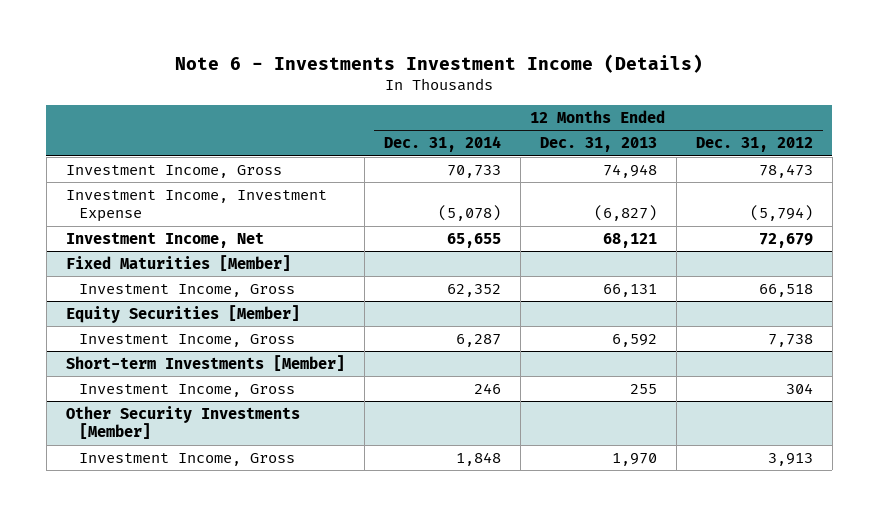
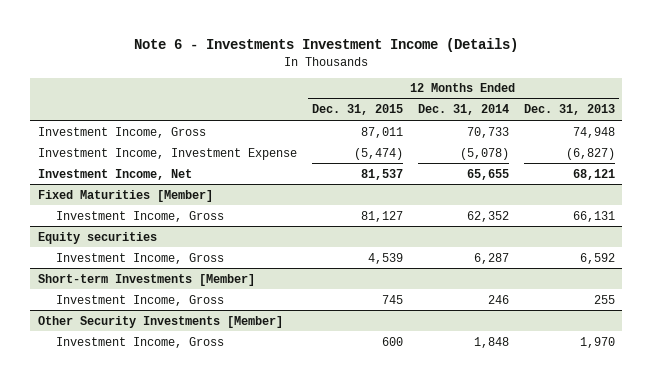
- | 12 Months Ended Dec. 31, 2014 | 12 Months Ended Dec. 31, 2013 | 12 Months Ended Dec. 31, 2012
+ | 12 Months Ended Dec. 31, 2015 | 12 Months Ended Dec. 31, 2014 | 12 Months Ended Dec. 31, 2013
- Equity Securities [Member]
+ Equity securities

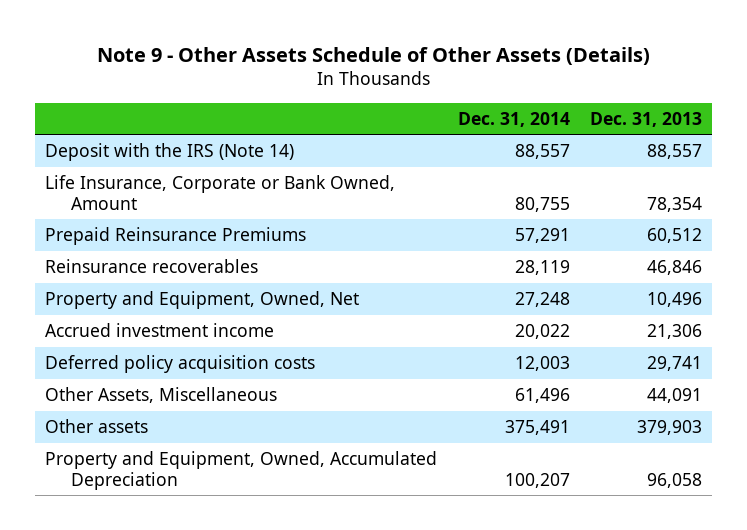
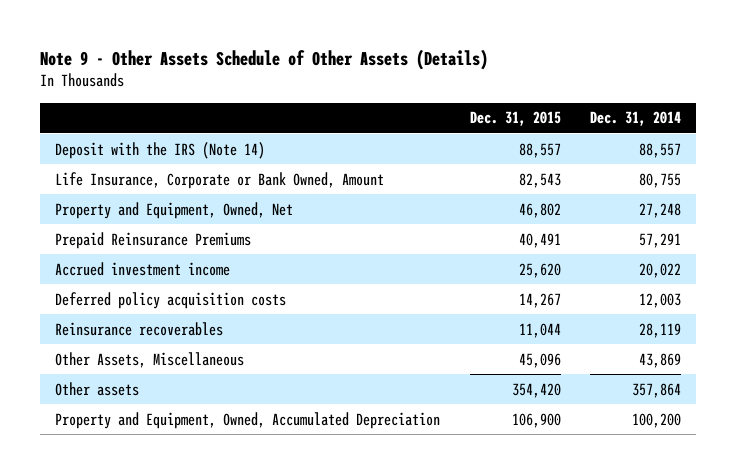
- | Dec. 31, 2014 | Dec. 31, 2013
+ | Dec. 31, 2015 | Dec. 31, 2014
moved down: Prepaid Reinsurance Premiums | 40,491 | 57,291
- Other Assets, Miscellaneous | 61,496 | 44,091
- Other assets | 375,491 | 379,903
- Property and Equipment, Owned, Accumulated Depreciation | 100,207 | 96,058
moved down: Reinsurance recoverables | 11,044 | 28,119
+ Other Assets, Miscellaneous | 45,096 | 43,869
+ Other assets | 354,420 | 357,864
+ Property and Equipment, Owned, Accumulated Depreciation | 106,900 | 100,200

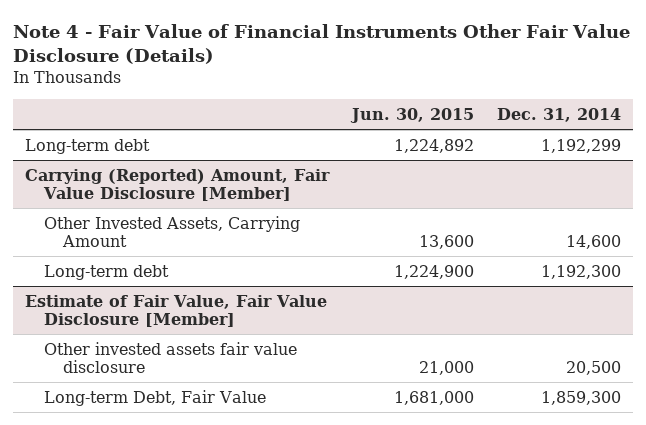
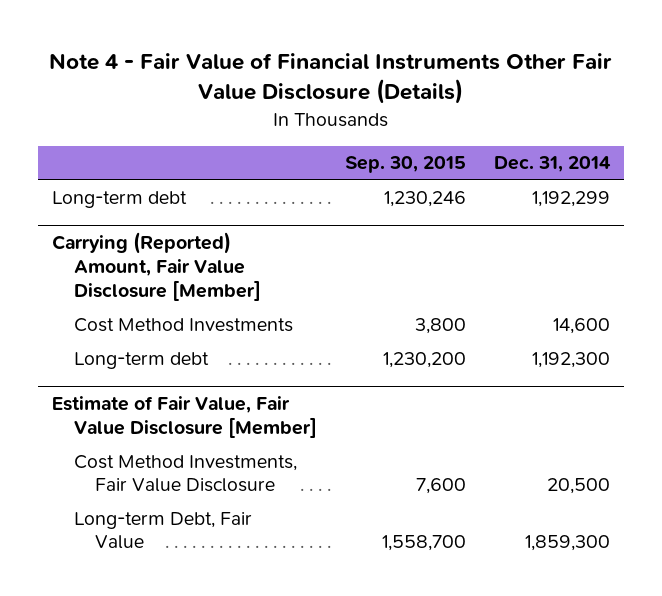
- | Jun. 30, 2015 | Dec. 31, 2014
+ | Sep. 30, 2015 | Dec. 31, 2014
@ Carrying (Reported) Amount, Fair Value Disclosure [Member]
- Other Invested Assets, Carrying Amount | 13,600 | 14,600
+ Cost Method Investments | 3,800 | 14,600
@ Estimate of Fair Value, Fair Value Disclosure [Member]
- Other invested assets fair value disclosure | 21,000 | 20,500
+ Cost Method Investments, Fair Value Disclosure | 7,600 | 20,500

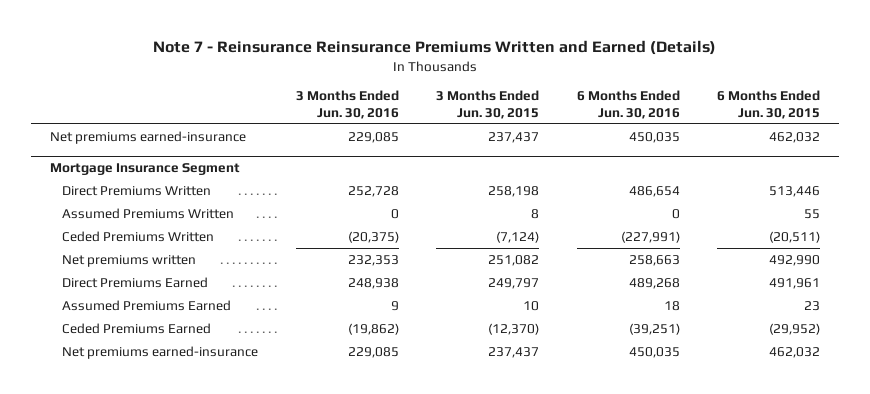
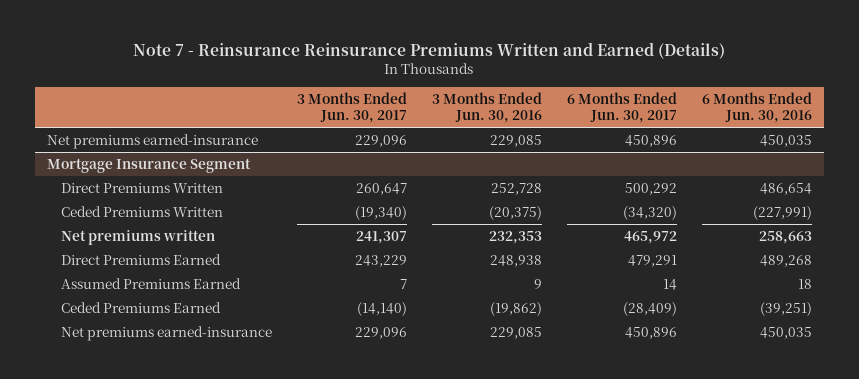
- | 3 Months Ended Jun. 30, 2016 | 3 Months Ended Jun. 30, 2015 | 6 Months Ended Jun. 30, 2016 | 6 Months Ended Jun. 30, 2015
+ | 3 Months Ended Jun. 30, 2017 | 3 Months Ended Jun. 30, 2016 | 6 Months Ended Jun. 30, 2017 | 6 Months Ended Jun. 30, 2016
@ Mortgage Insurance Segment
- Assumed Premiums Written | 0 | 8 | 0 | 55

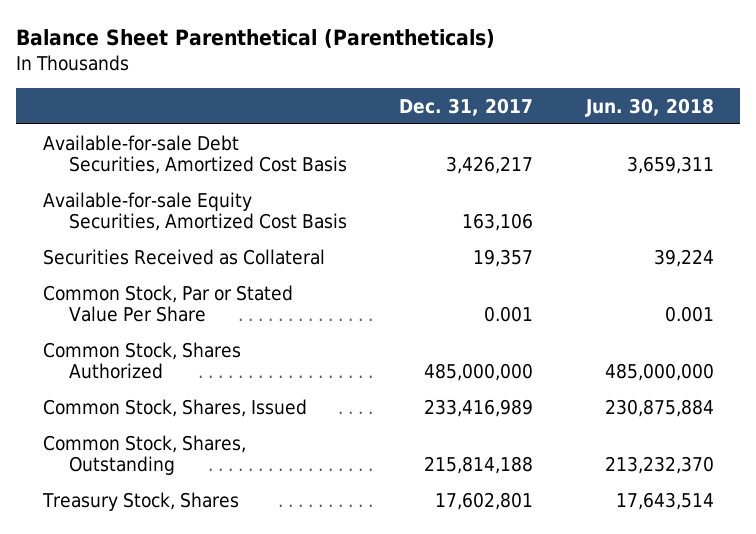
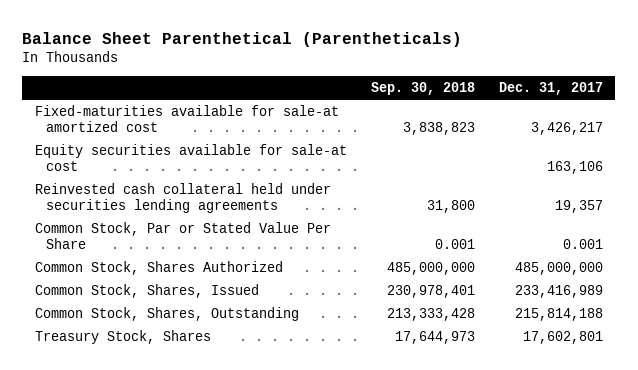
- | Dec. 31, 2017 | Jun. 30, 2018
+ | Sep. 30, 2018 | Dec. 31, 2017
- Available-for-sale Debt Securities, Amortized Cost Basis | 3,426,217 | 3,659,311
- Available-for-sale Equity Securities, Amortized Cost Basis | 163,106 |
- Securities Received as Collateral | 19,357 | 39,224
+ Fixed-maturities available for sale-at amortized cost | 3,838,823 | 3,426,217
+ Equity securities available for sale-at cost | | 163,106
+ Reinvested cash collateral held under securities lending agreements | 31,800 | 19,357

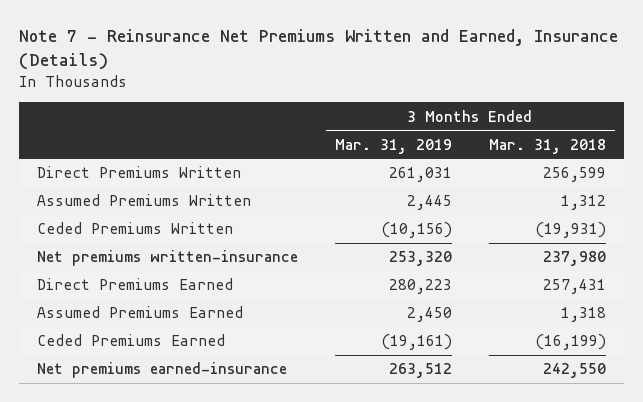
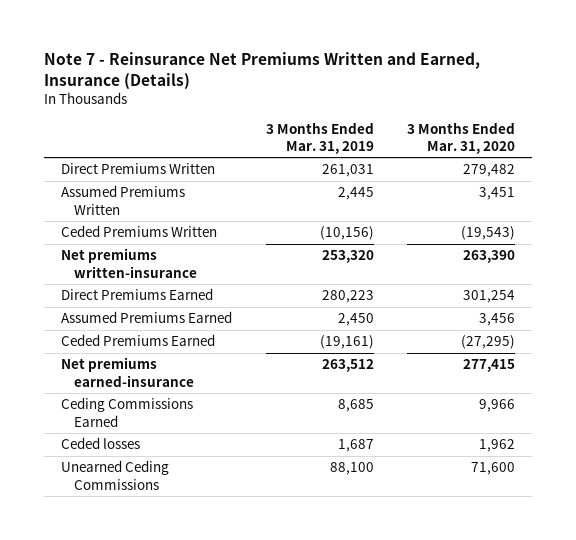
- | 3 Months Ended Mar. 31, 2019 | 3 Months Ended Mar. 31, 2018
+ | 3 Months Ended Mar. 31, 2019 | 3 Months Ended Mar. 31, 2020
+ Ceding Commissions Earned | 8,685 | 9,966
+ Ceded losses | 1,687 | 1,962
+ Unearned Ceding Commissions | 88,100 | 71,600

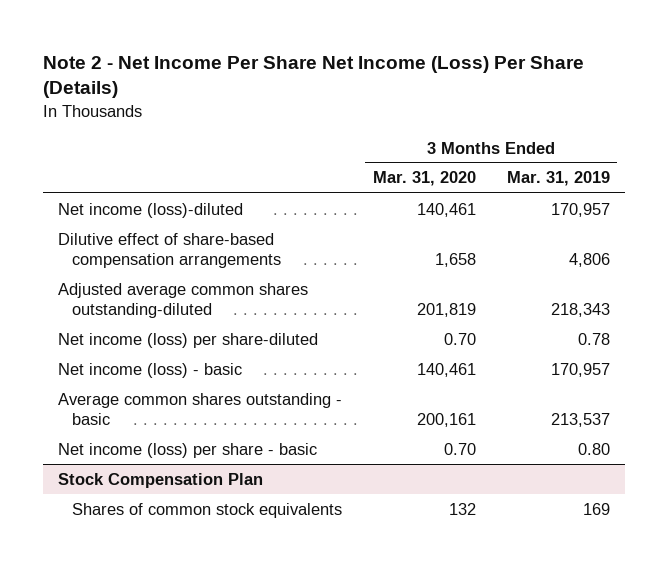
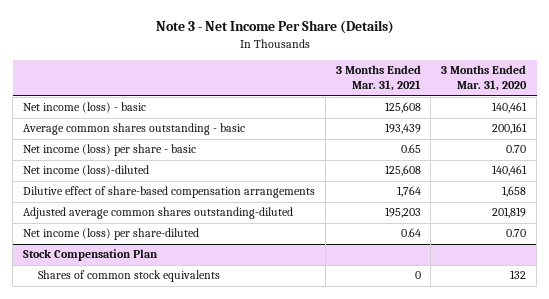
- Note 2 - Net Income Per Share Net Income (Loss) Per Share (Details)
+ Note 3 - Net Income Per Share (Details)
- | 3 Months Ended Mar. 31, 2020 | 3 Months Ended Mar. 31, 2019
+ | 3 Months Ended Mar. 31, 2021 | 3 Months Ended Mar. 31, 2020
moved up: Net income (loss) - basic | 125,608 | 140,461
moved up: Average common shares outstanding - basic | 193,439 | 200,161
moved up: Net income (loss) per share - basic | 0.65 | 0.70

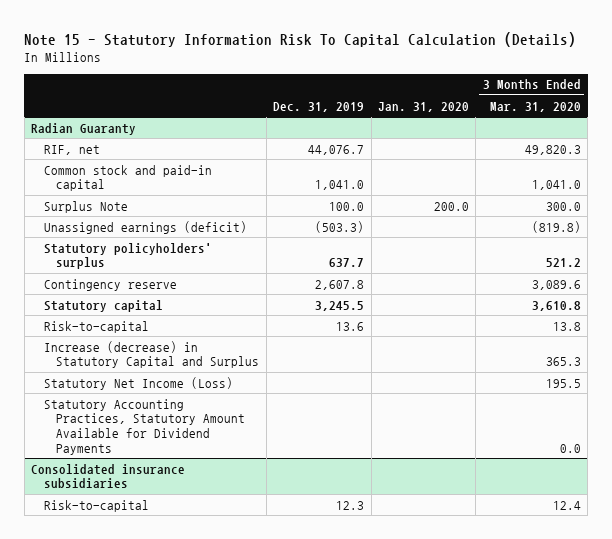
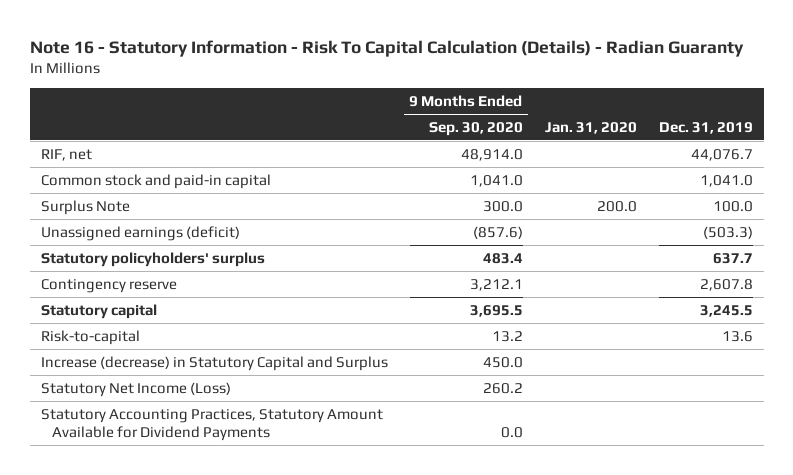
- Note 15 - Statutory Information Risk To Capital Calculation (Details)
+ Note 16 - Statutory Information - Risk To Capital Calculation (Details) - Radian Guaranty
- | Dec. 31, 2019 | Jan. 31, 2020 | 3 Months Ended Mar. 31, 2020
+ | 9 Months Ended Sep. 30, 2020 | Jan. 31, 2020 | Dec. 31, 2019
- Radian Guaranty
- Consolidated insurance subsidiaries
- Risk-to-capital | 12.3 | | 12.4

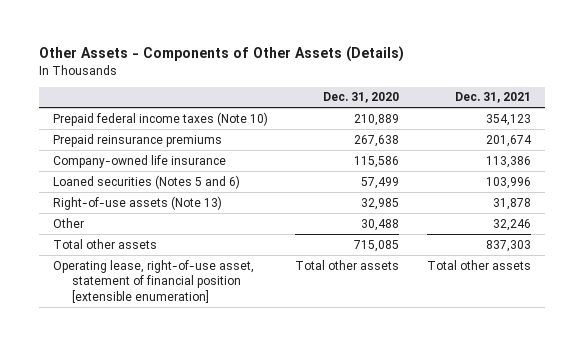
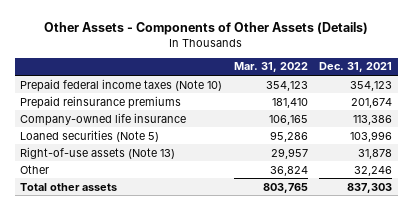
- | Dec. 31, 2020 | Dec. 31, 2021
+ | Mar. 31, 2022 | Dec. 31, 2021
- Loaned securities (Notes 5 and 6) | 57,499 | 103,996
+ Loaned securities (Note 5) | 95,286 | 103,996
- Operating lease, right-of-use asset, statement of financial position [extensible enumeration] | Total other assets | Total other assets

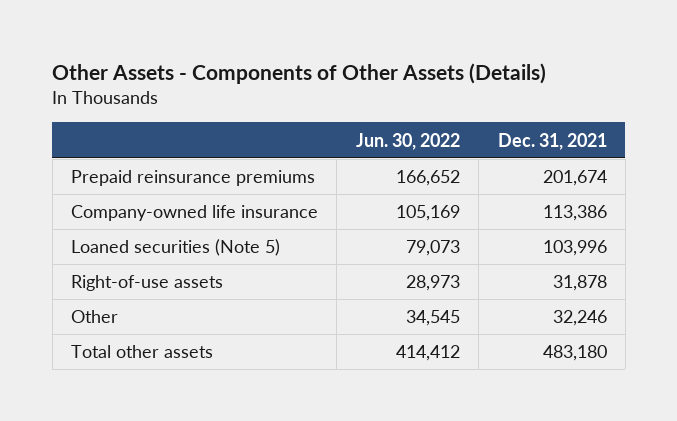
- | Mar. 31, 2022 | Dec. 31, 2021
+ | Jun. 30, 2022 | Dec. 31, 2021
- Prepaid federal income taxes (Note 10) | 354,123 | 354,123
- Right-of-use assets (Note 13) | 29,957 | 31,878
+ Right-of-use assets | 28,973 | 31,878
- Total other assets | 803,765 | 837,303
+ Total other assets | 414,412 | 483,180

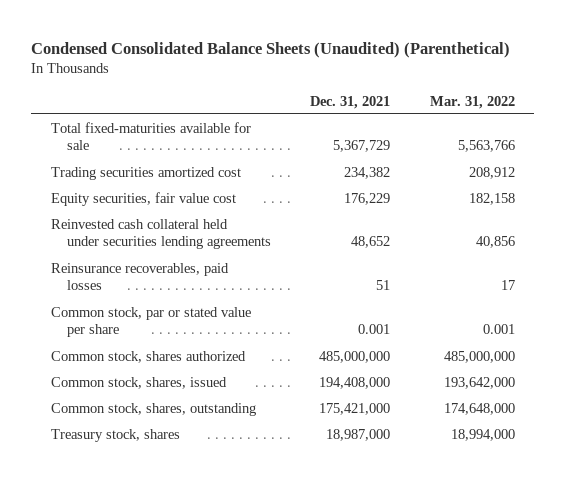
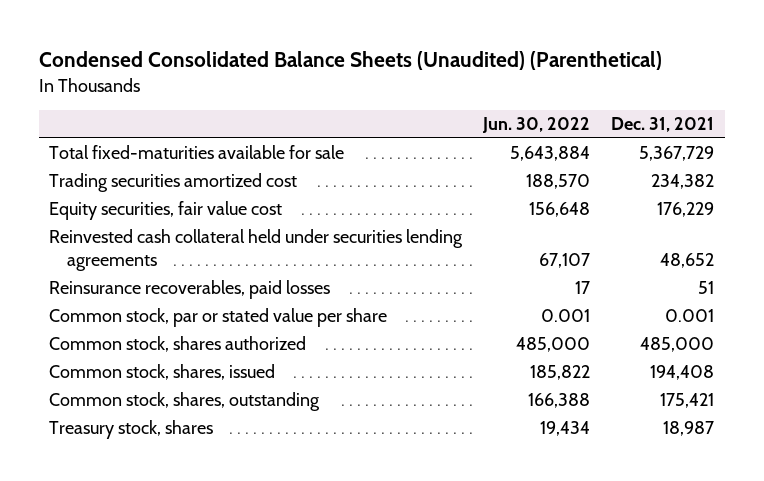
- | Dec. 31, 2021 | Mar. 31, 2022
+ | Jun. 30, 2022 | Dec. 31, 2021
- Common stock, shares authorized | 485,000,000 | 485,000,000
- Common stock, shares, issued | 194,408,000 | 193,642,000
- Common stock, shares, outstanding | 175,421,000 | 174,648,000
- Treasury stock, shares | 18,987,000 | 18,994,000
+ Common stock, shares authorized | 485,000 | 485,000
+ Common stock, shares, issued | 185,822 | 194,408
+ Common stock, shares, outstanding | 166,388 | 175,421
+ Treasury stock, shares | 19,434 | 18,987

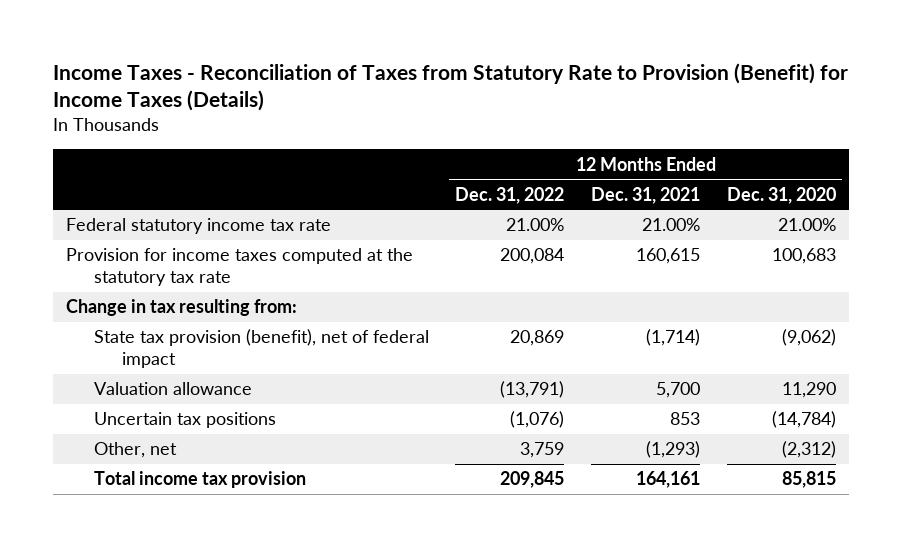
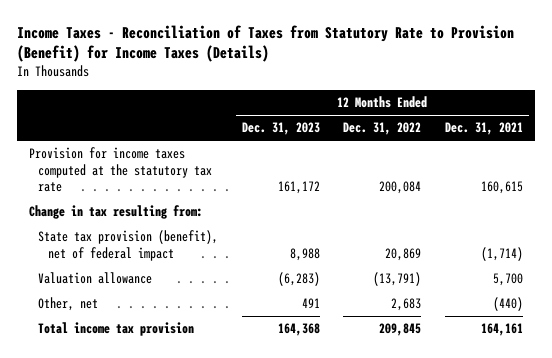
- | 12 Months Ended Dec. 31, 2022 | 12 Months Ended Dec. 31, 2021 | 12 Months Ended Dec. 31, 2020
+ | 12 Months Ended Dec. 31, 2023 | 12 Months Ended Dec. 31, 2022 | 12 Months Ended Dec. 31, 2021
- Federal statutory income tax rate | 21.00% | 21.00% | 21.00%
- Uncertain tax positions | (1,076) | 853 | (14,784)
- Other, net | 3,759 | (1,293) | (2,312)
+ Other, net | 491 | 2,683 | (440)

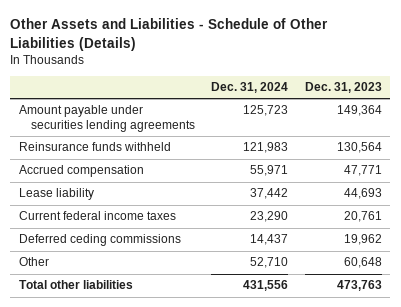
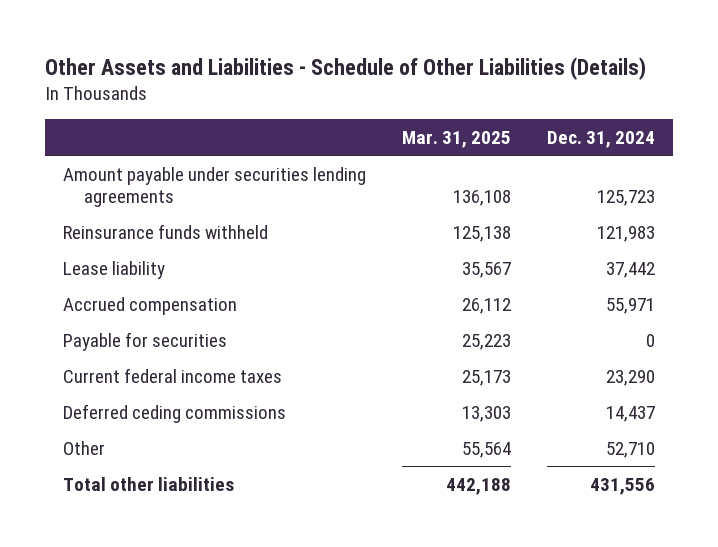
- | Dec. 31, 2024 | Dec. 31, 2023
+ | Mar. 31, 2025 | Dec. 31, 2024
moved down: Accrued compensation | 26,112 | 55,971
+ Payable for securities | 25,223 | 0

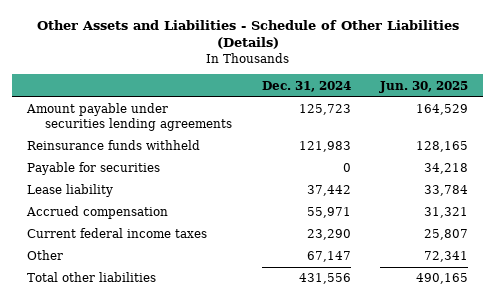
- | Mar. 31, 2025 | Dec. 31, 2024
+ | Dec. 31, 2024 | Jun. 30, 2025
moved up: Payable for securities | 0 | 34,218
- Deferred ceding commissions | 13,303 | 14,437
- Other | 55,564 | 52,710
+ Other | 67,147 | 72,341

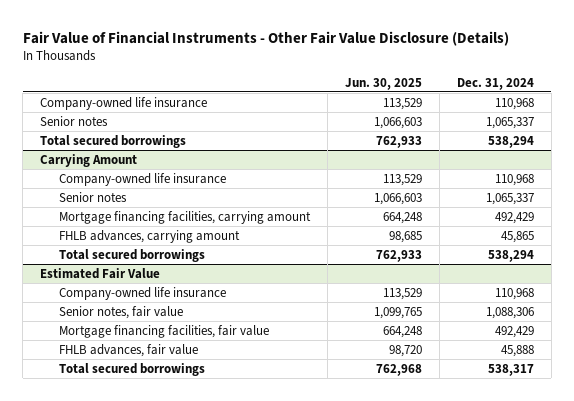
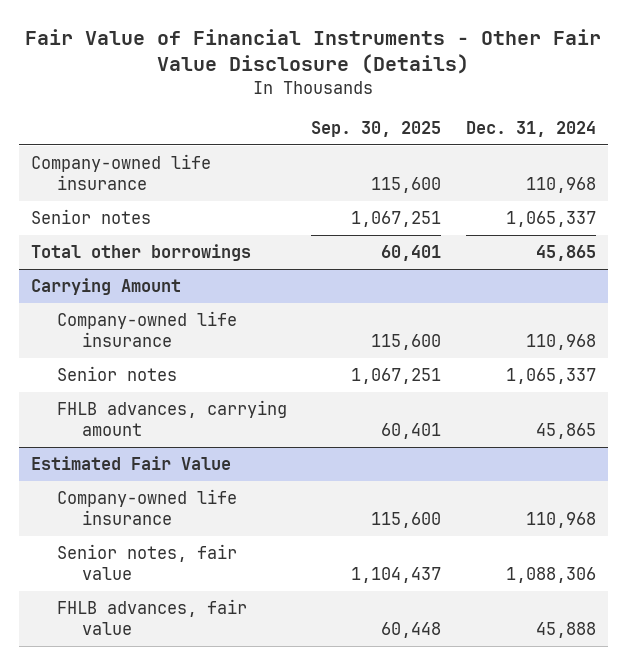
- | Jun. 30, 2025 | Dec. 31, 2024
+ | Sep. 30, 2025 | Dec. 31, 2024
- Total secured borrowings | 762,933 | 538,294
+ Total other borrowings | 60,401 | 45,865
@ Carrying Amount
- Mortgage financing facilities, carrying amount | 664,248 | 492,429
- Total secured borrowings | 762,933 | 538,294
@ Estimated Fair Value
- Mortgage financing facilities, fair value | 664,248 | 492,429
- Total secured borrowings | 762,968 | 538,317

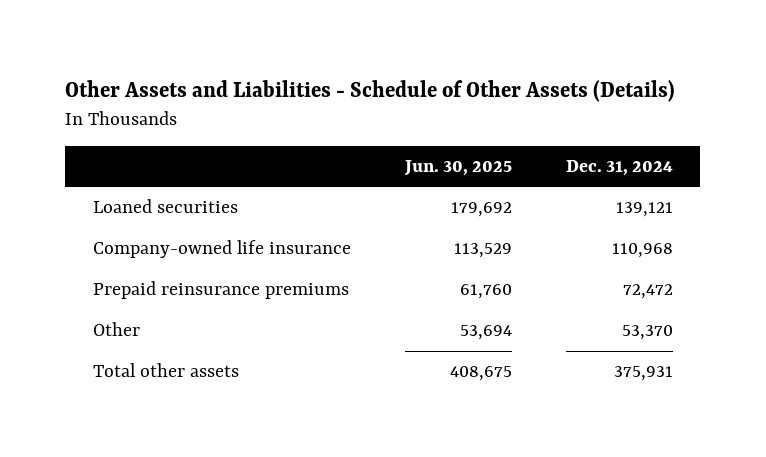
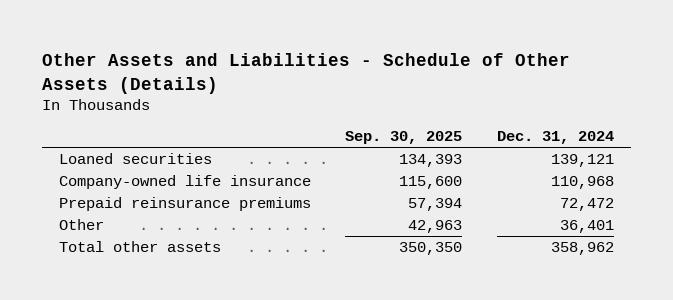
- | Jun. 30, 2025 | Dec. 31, 2024
+ | Sep. 30, 2025 | Dec. 31, 2024
- Other | 53,694 | 53,370
- Total other assets | 408,675 | 375,931
+ Other | 42,963 | 36,401
+ Total other assets | 350,350 | 358,962

